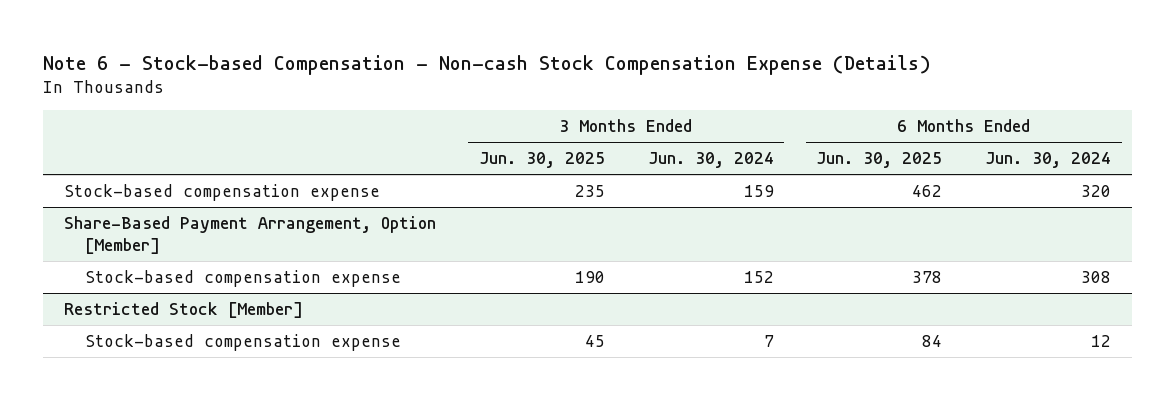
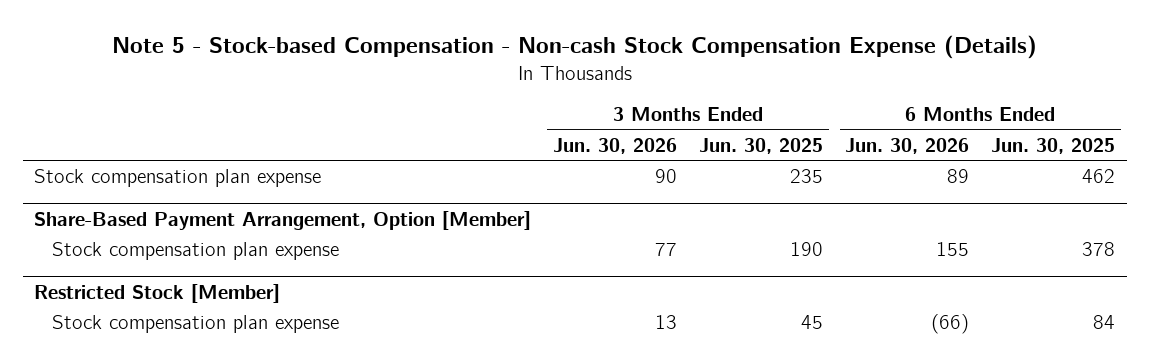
- Note 6 - Stock-based Compensation - Non-cash Stock Compensation Expense (Details)
+ Note 5 - Stock-based Compensation - Non-cash Stock Compensation Expense (Details)
- | 3 Months Ended Jun. 30, 2025 | 3 Months Ended Jun. 30, 2024 | 6 Months Ended Jun. 30, 2025 | 6 Months Ended Jun. 30, 2024
+ | 3 Months Ended Jun. 30, 2026 | 3 Months Ended Jun. 30, 2025 | 6 Months Ended Jun. 30, 2026 | 6 Months Ended Jun. 30, 2025
- Stock-based compensation expense | 235 | 159 | 462 | 320
+ Stock compensation plan expense | 90 | 235 | 89 | 462
@ Share-Based Payment Arrangement, Option [Member]
- Stock-based compensation expense | 190 | 152 | 378 | 308
+ Stock compensation plan expense | 77 | 190 | 155 | 378
@ Restricted Stock [Member]
- Stock-based compensation expense | 45 | 7 | 84 | 12
+ Stock compensation plan expense | 13 | 45 | (66) | 84

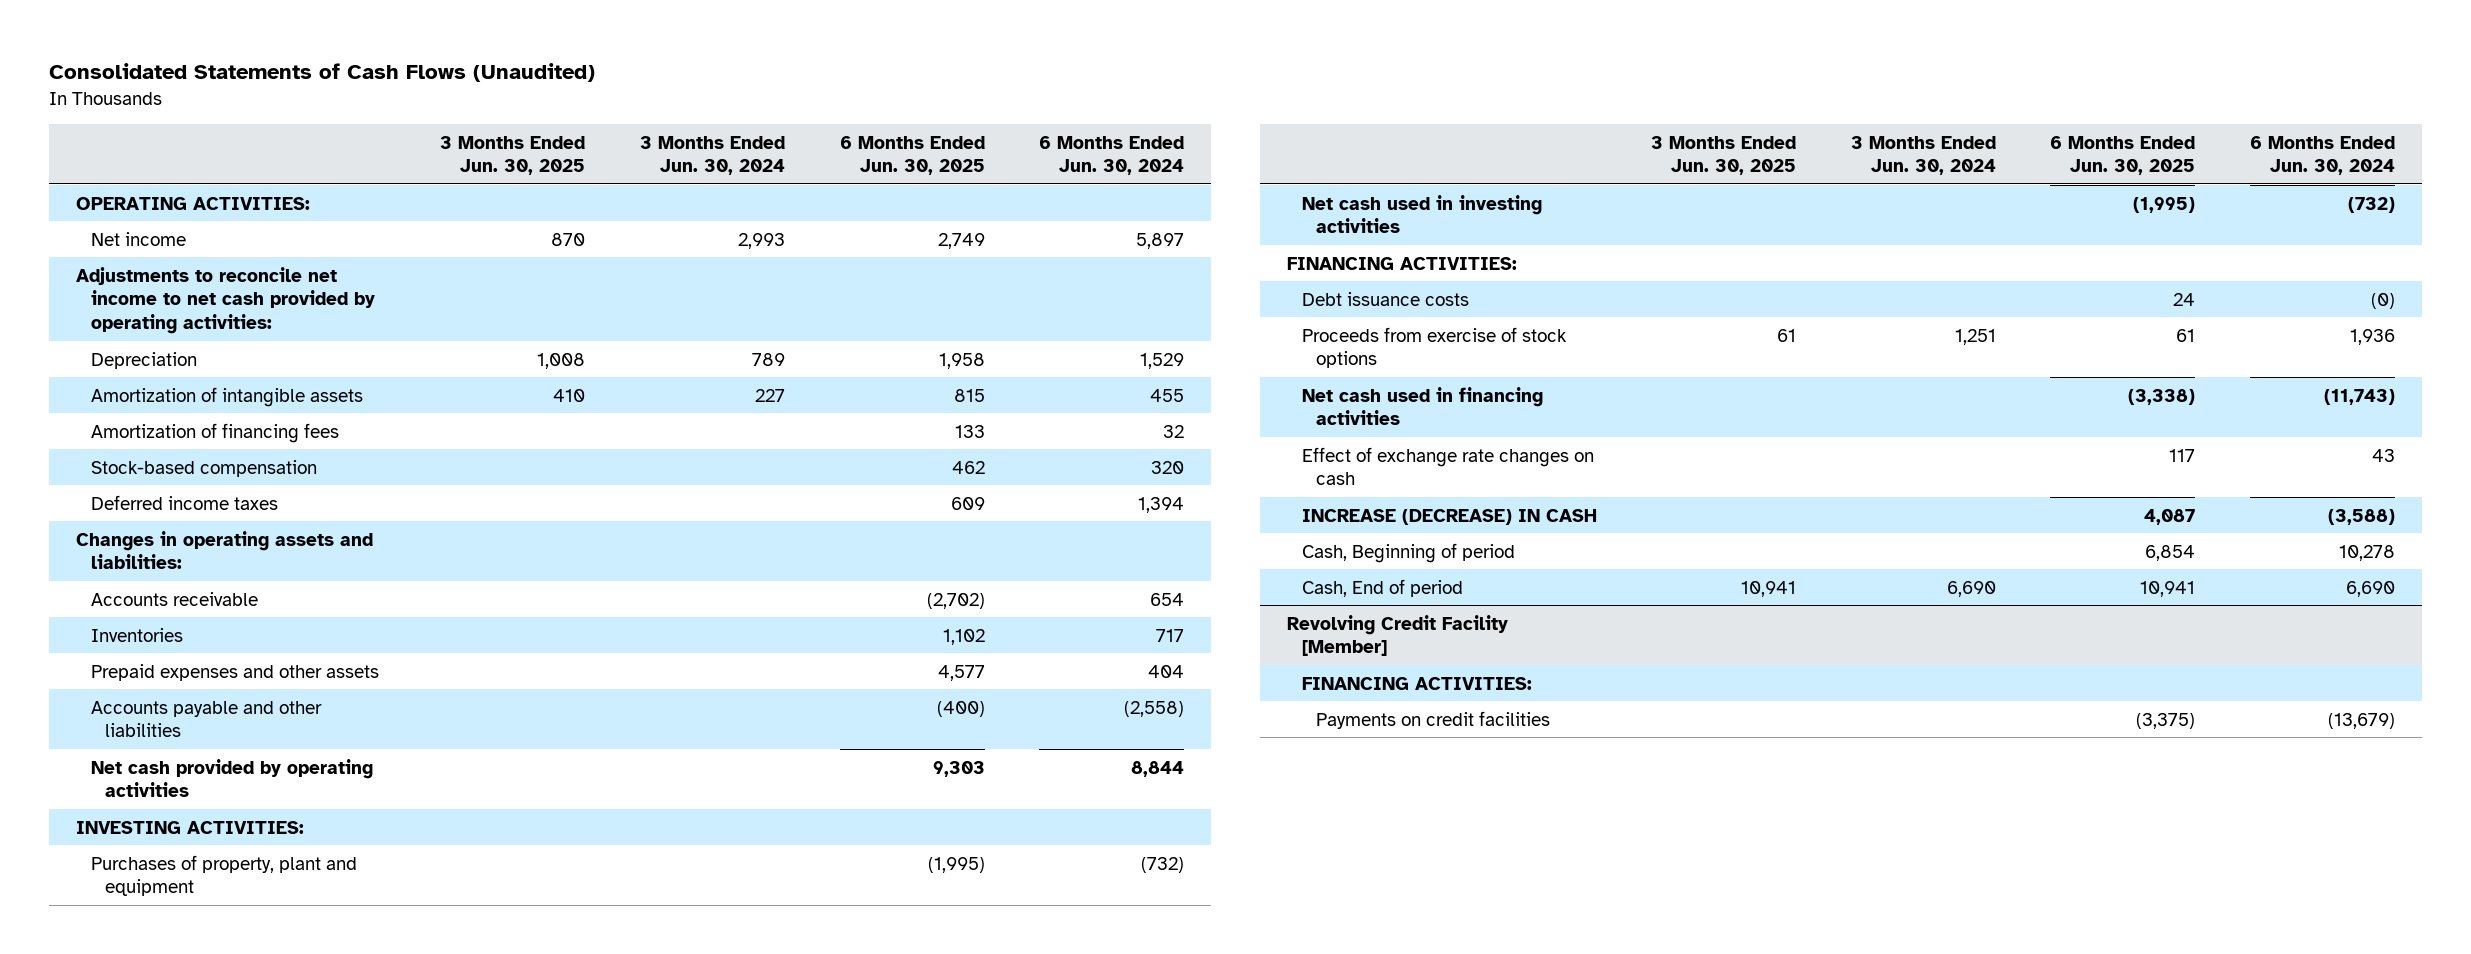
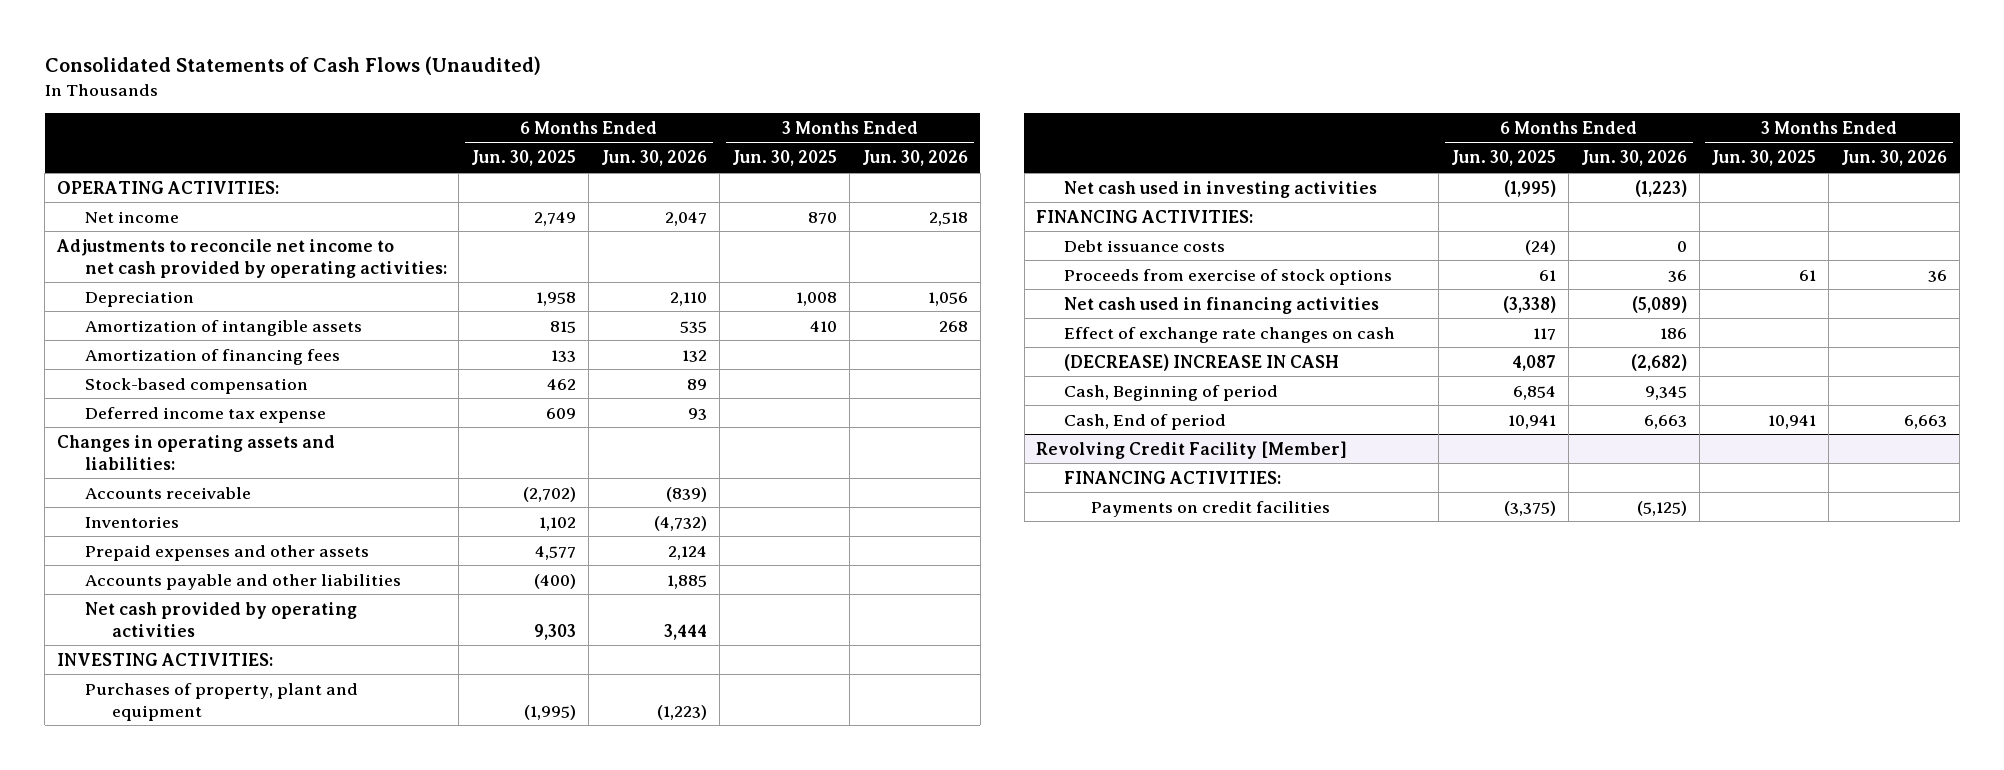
- | 3 Months Ended Jun. 30, 2025 | 3 Months Ended Jun. 30, 2024 | 6 Months Ended Jun. 30, 2025 | 6 Months Ended Jun. 30, 2024
+ | 6 Months Ended Jun. 30, 2025 | 6 Months Ended Jun. 30, 2026 | 3 Months Ended Jun. 30, 2025 | 3 Months Ended Jun. 30, 2026
- Deferred income taxes | | | 609 | 1,394
+ Deferred income tax expense | 609 | 93 | |
- Debt issuance costs | | | 24 | (0)
+ Debt issuance costs | (24) | 0 | |
- INCREASE (DECREASE) IN CASH | | | 4,087 | (3,588)
+ (DECREASE) INCREASE IN CASH | 4,087 | (2,682) | |

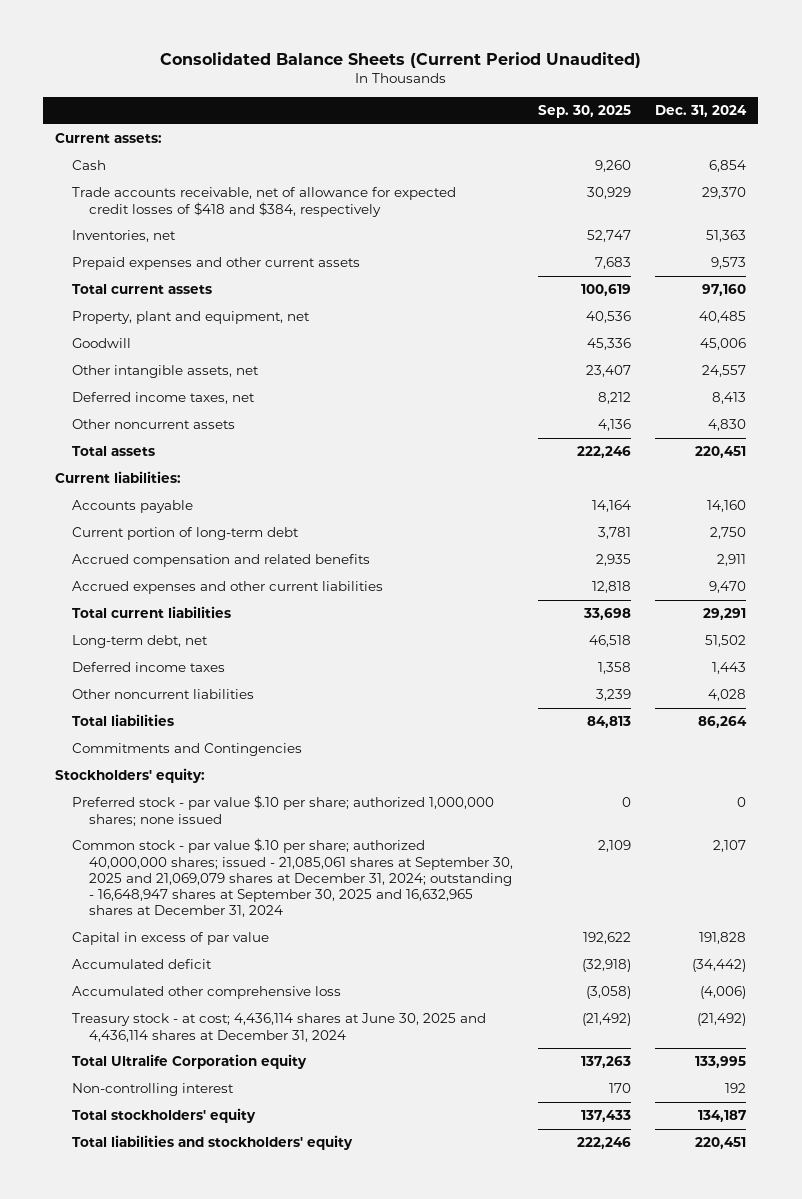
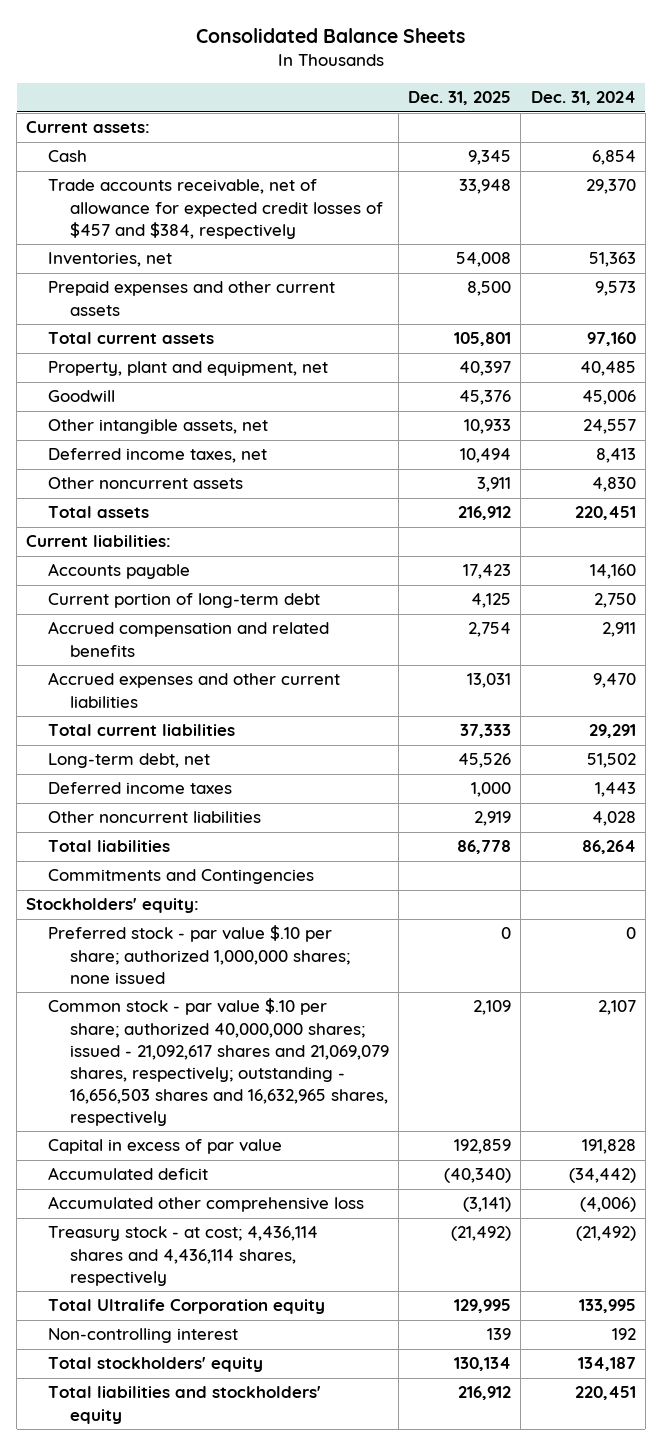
- Consolidated Balance Sheets (Current Period Unaudited)
+ Consolidated Balance Sheets
- | Sep. 30, 2025 | Dec. 31, 2024
+ | Dec. 31, 2025 | Dec. 31, 2024
- Trade accounts receivable, net of allowance for expected credit losses of $418 and $384, respectively | 30,929 | 29,370
+ Trade accounts receivable, net of allowance for expected credit losses of $457 and $384, respectively | 33,948 | 29,370
- Common stock - par value $.10 per share; authorized 40,000,000 shares; issued - 21,085,061 shares at September 30, 2025 and 21,069,079 shares at December 31, 2024; outstanding - 16,648,947 shares at September 30, 2025 and 16,632,965 shares at December 31, 2024 | 2,109 | 2,107
+ Common stock - par value $.10 per share; authorized 40,000,000 shares; issued - 21,092,617 shares and 21,069,079 shares, respectively; outstanding - 16,656,503 shares and 16,632,965 shares, respectively | 2,109 | 2,107
- Treasury stock - at cost; 4,436,114 shares at June 30, 2025 and 4,436,114 shares at December 31, 2024 | (21,492) | (21,492)
+ Treasury stock - at cost; 4,436,114 shares and 4,436,114 shares, respectively | (21,492) | (21,492)

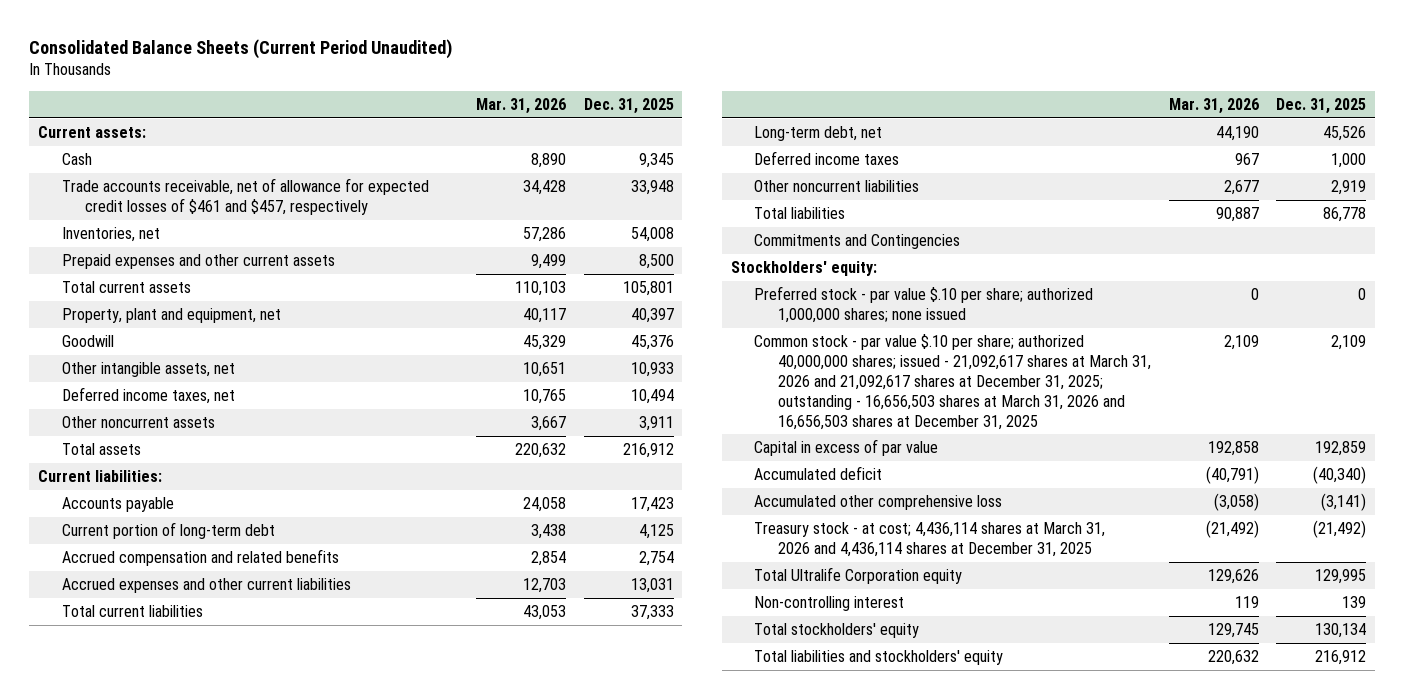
- Consolidated Balance Sheets
+ Consolidated Balance Sheets (Current Period Unaudited)
- | Dec. 31, 2025 | Dec. 31, 2024
+ | Mar. 31, 2026 | Dec. 31, 2025
- Trade accounts receivable, net of allowance for expected credit losses of $457 and $384, respectively | 33,948 | 29,370
+ Trade accounts receivable, net of allowance for expected credit losses of $461 and $457, respectively | 34,428 | 33,948
- Common stock - par value $.10 per share; authorized 40,000,000 shares; issued - 21,092,617 shares and 21,069,079 shares, respectively; outstanding - 16,656,503 shares and 16,632,965 shares, respectively | 2,109 | 2,107
+ Common stock - par value $.10 per share; authorized 40,000,000 shares; issued - 21,092,617 shares at March 31, 2026 and 21,092,617 shares at December 31, 2025; outstanding - 16,656,503 shares at March 31, 2026 and 16,656,503 shares at December 31, 2025 | 2,109 | 2,109
- Treasury stock - at cost; 4,436,114 shares and 4,436,114 shares, respectively | (21,492) | (21,492)
+ Treasury stock - at cost; 4,436,114 shares at March 31, 2026 and 4,436,114 shares at December 31, 2025 | (21,492) | (21,492)

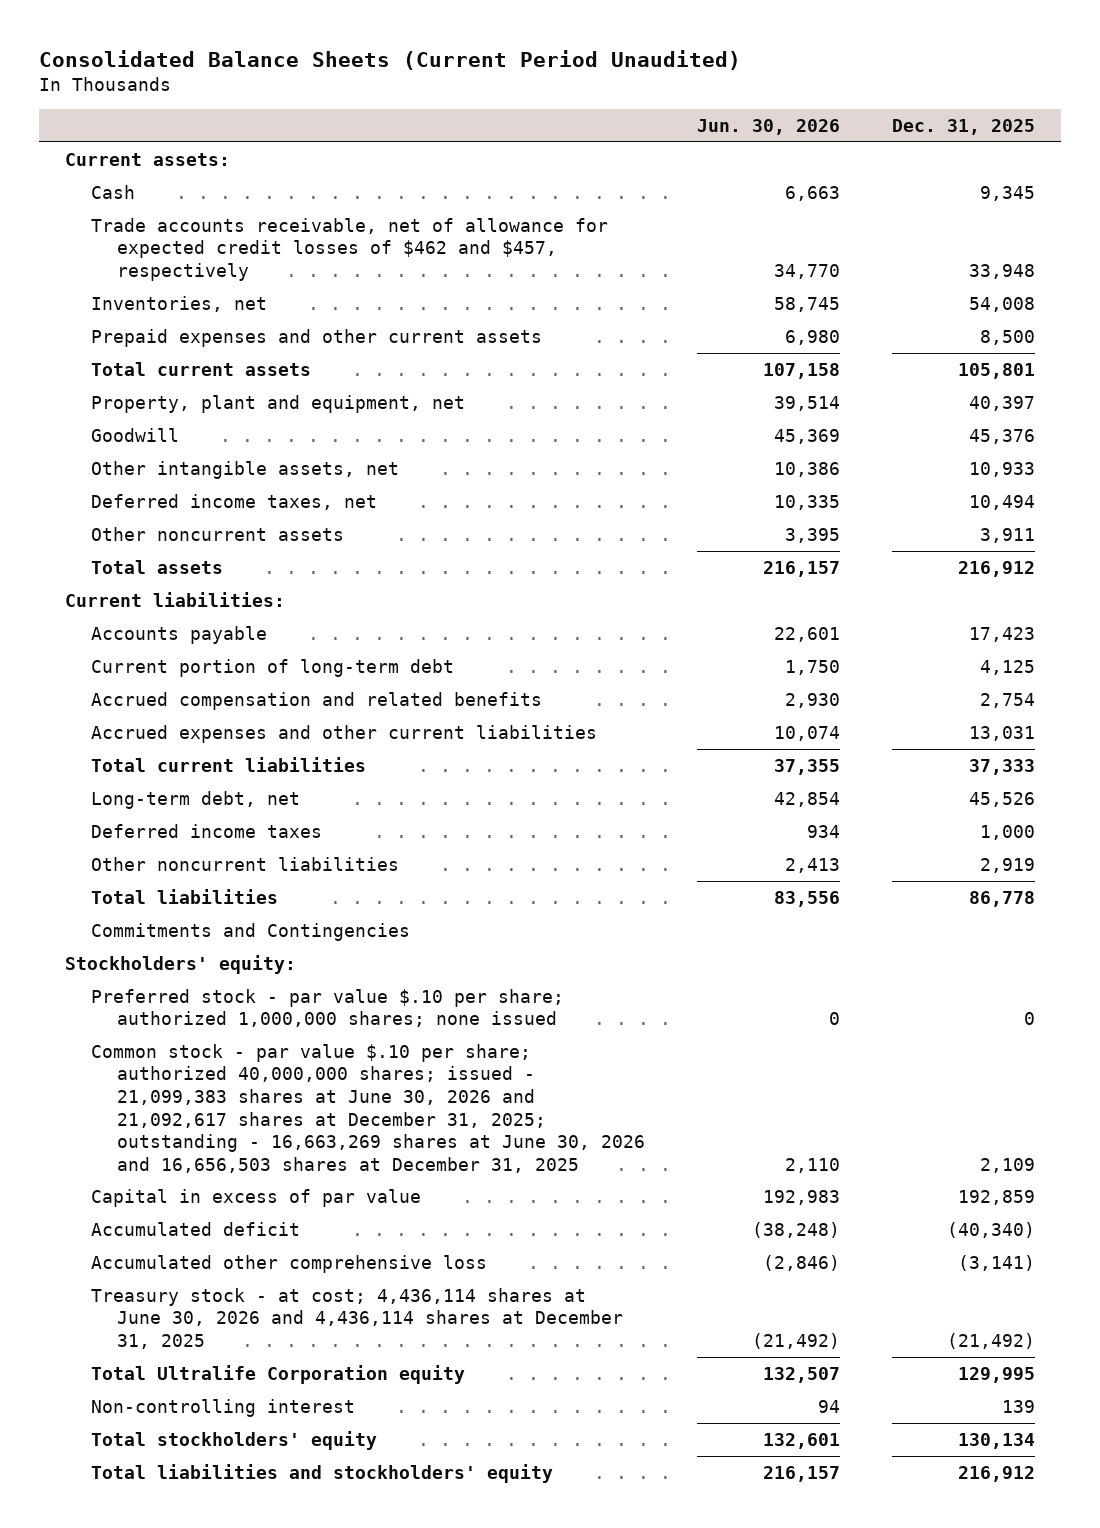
- | Mar. 31, 2026 | Dec. 31, 2025
+ | Jun. 30, 2026 | Dec. 31, 2025
- Trade accounts receivable, net of allowance for expected credit losses of $461 and $457, respectively | 34,428 | 33,948
+ Trade accounts receivable, net of allowance for expected credit losses of $462 and $457, respectively | 34,770 | 33,948
- Common stock - par value $.10 per share; authorized 40,000,000 shares; issued - 21,092,617 shares at March 31, 2026 and 21,092,617 shares at December 31, 2025; outstanding - 16,656,503 shares at March 31, 2026 and 16,656,503 shares at December 31, 2025 | 2,109 | 2,109
+ Common stock - par value $.10 per share; authorized 40,000,000 shares; issued - 21,099,383 shares at June 30, 2026 and 21,092,617 shares at December 31, 2025; outstanding - 16,663,269 shares at June 30, 2026 and 16,656,503 shares at December 31, 2025 | 2,110 | 2,109
- Treasury stock - at cost; 4,436,114 shares at March 31, 2026 and 4,436,114 shares at December 31, 2025 | (21,492) | (21,492)
+ Treasury stock - at cost; 4,436,114 shares at June 30, 2026 and 4,436,114 shares at December 31, 2025 | (21,492) | (21,492)

